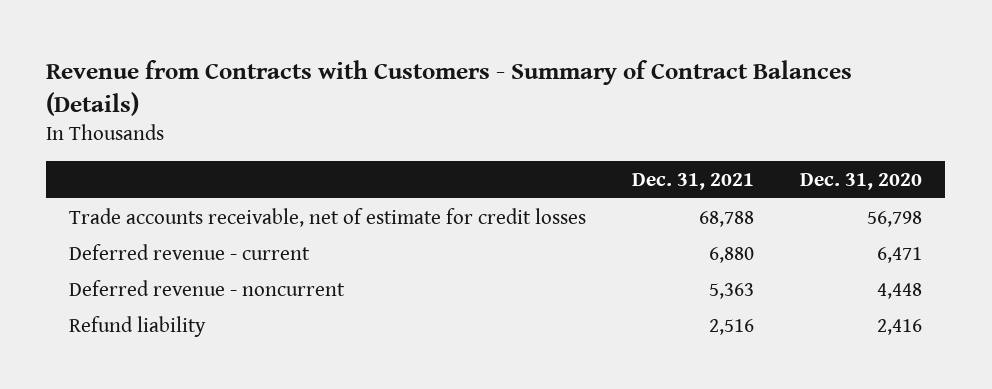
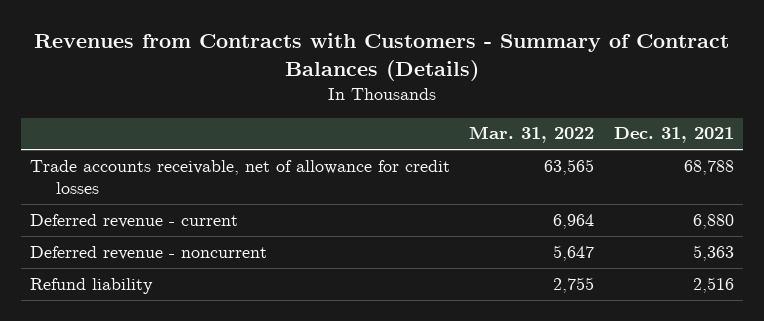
- Revenue from Contracts with Customers - Summary of Contract Balances (Details)
+ Revenues from Contracts with Customers - Summary of Contract Balances (Details)
- | Dec. 31, 2021 | Dec. 31, 2020
+ | Mar. 31, 2022 | Dec. 31, 2021
- Trade accounts receivable, net of estimate for credit losses | 68,788 | 56,798
+ Trade accounts receivable, net of allowance for credit losses | 63,565 | 68,788

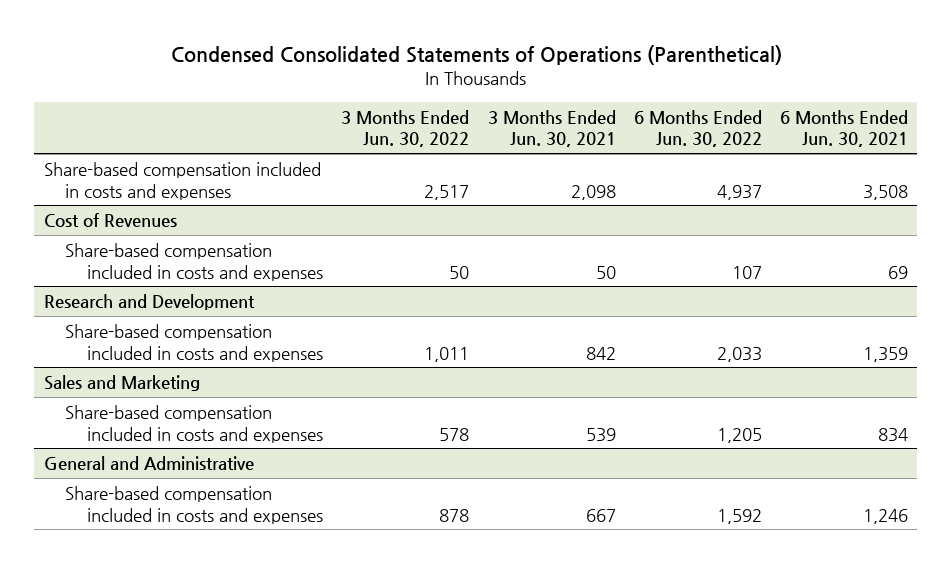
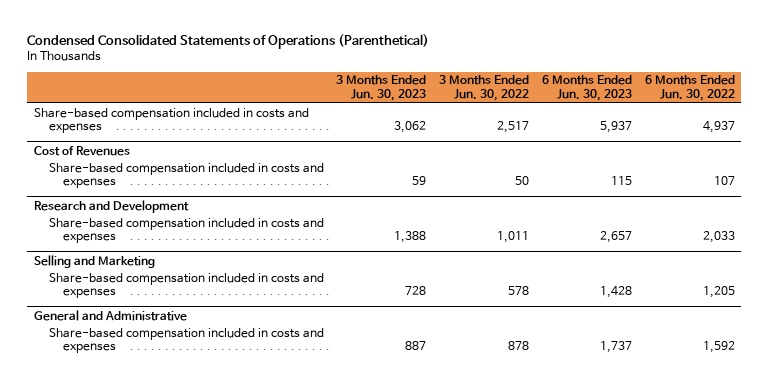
- | 3 Months Ended Jun. 30, 2022 | 3 Months Ended Jun. 30, 2021 | 6 Months Ended Jun. 30, 2022 | 6 Months Ended Jun. 30, 2021
+ | 3 Months Ended Jun. 30, 2023 | 3 Months Ended Jun. 30, 2022 | 6 Months Ended Jun. 30, 2023 | 6 Months Ended Jun. 30, 2022
- Sales and Marketing
+ Selling and Marketing

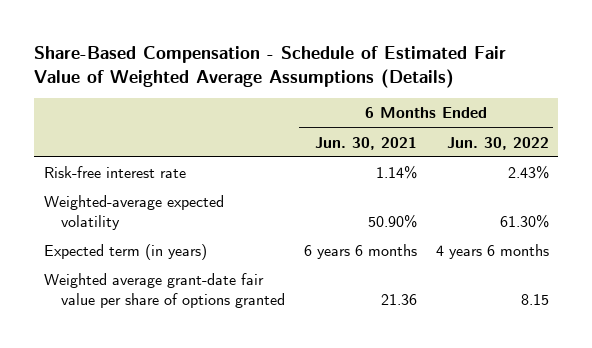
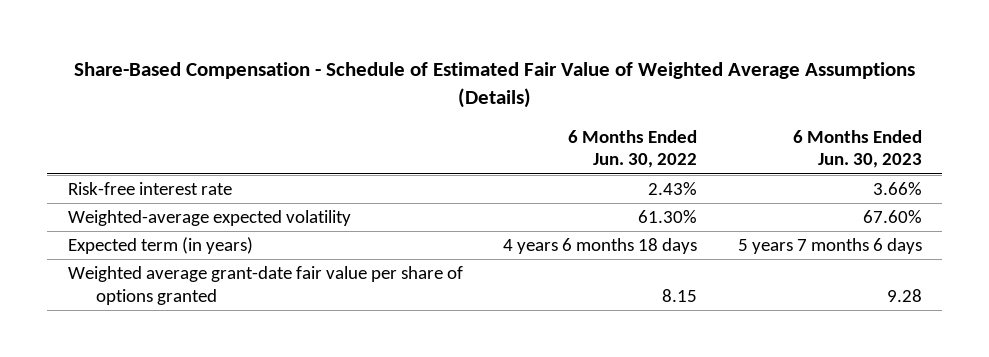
- | 6 Months Ended Jun. 30, 2021 | 6 Months Ended Jun. 30, 2022
+ | 6 Months Ended Jun. 30, 2022 | 6 Months Ended Jun. 30, 2023
- Expected term (in years) | 6 years 6 months | 4 years 6 months
+ Expected term (in years) | 4 years 6 months 18 days | 5 years 7 months 6 days

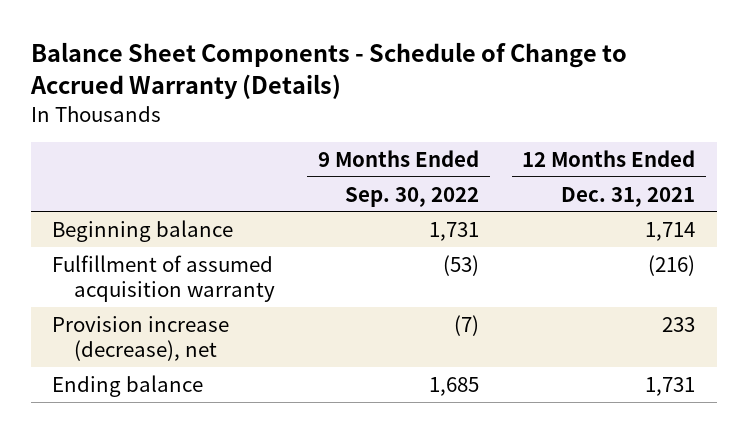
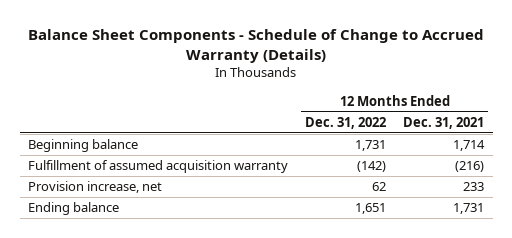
- | 9 Months Ended Sep. 30, 2022 | 12 Months Ended Dec. 31, 2021
+ | 12 Months Ended Dec. 31, 2022 | 12 Months Ended Dec. 31, 2021
- Provision increase (decrease), net | (7) | 233
+ Provision increase, net | 62 | 233

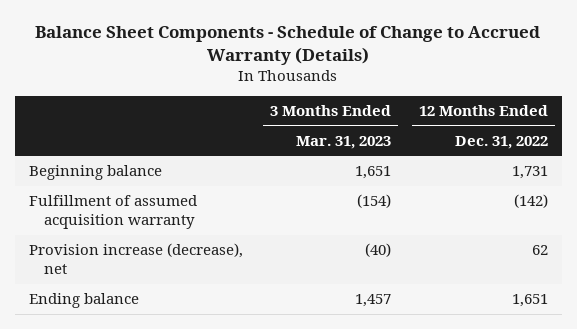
- | 12 Months Ended Dec. 31, 2022 | 12 Months Ended Dec. 31, 2021
+ | 3 Months Ended Mar. 31, 2023 | 12 Months Ended Dec. 31, 2022
- Provision increase, net | 62 | 233
+ Provision increase (decrease), net | (40) | 62

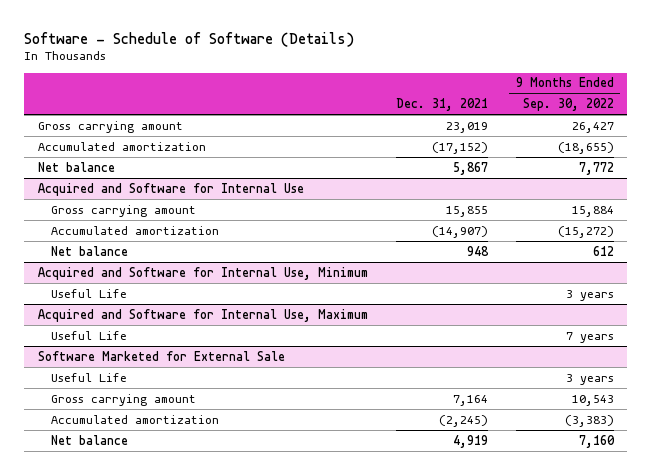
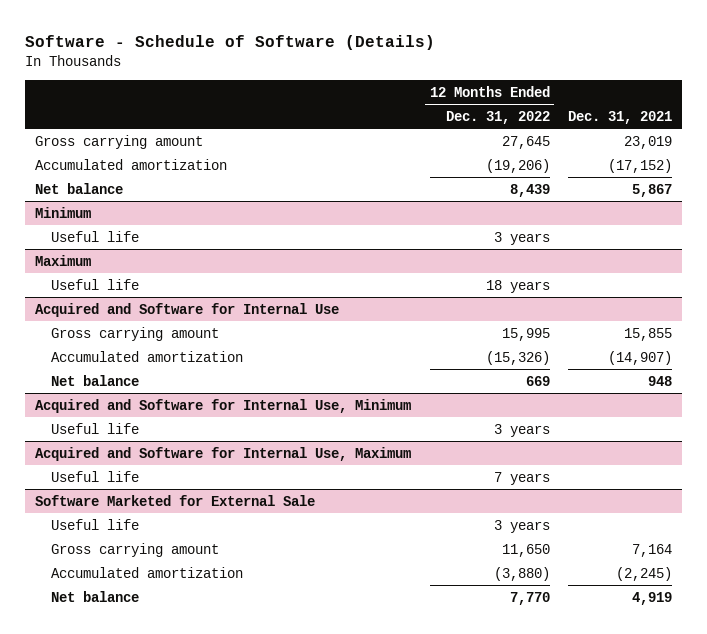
- | Dec. 31, 2021 | 9 Months Ended Sep. 30, 2022
+ | 12 Months Ended Dec. 31, 2022 | Dec. 31, 2021
+ Minimum
+ Useful life | 3 years |
+ Maximum
+ Useful life | 18 years |
@ Acquired and Software for Internal Use, Minimum
- Useful Life | | 3 years
+ Useful life | 3 years |
@ Acquired and Software for Internal Use, Maximum
- Useful Life | | 7 years
+ Useful life | 7 years |
@ Software Marketed for External Sale
- Useful Life | | 3 years
+ Useful life | 3 years |

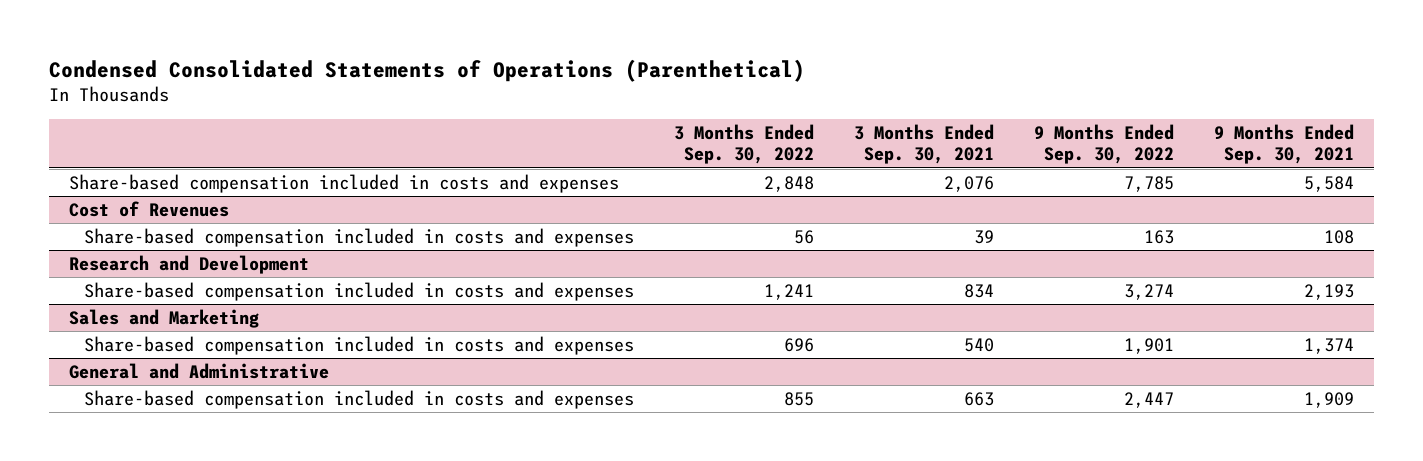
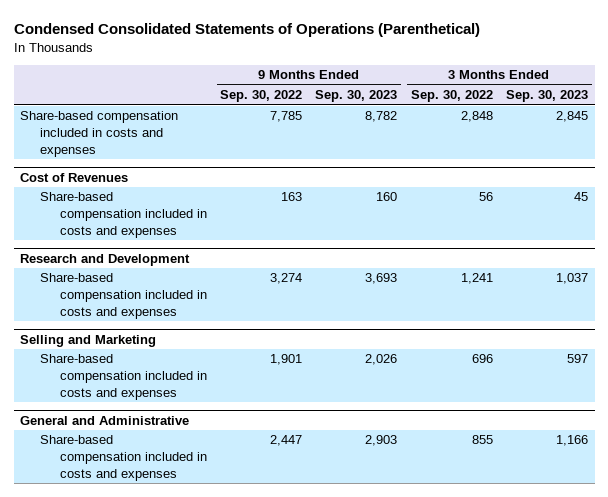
- | 3 Months Ended Sep. 30, 2022 | 3 Months Ended Sep. 30, 2021 | 9 Months Ended Sep. 30, 2022 | 9 Months Ended Sep. 30, 2021
+ | 9 Months Ended Sep. 30, 2022 | 9 Months Ended Sep. 30, 2023 | 3 Months Ended Sep. 30, 2022 | 3 Months Ended Sep. 30, 2023
- Sales and Marketing
+ Selling and Marketing

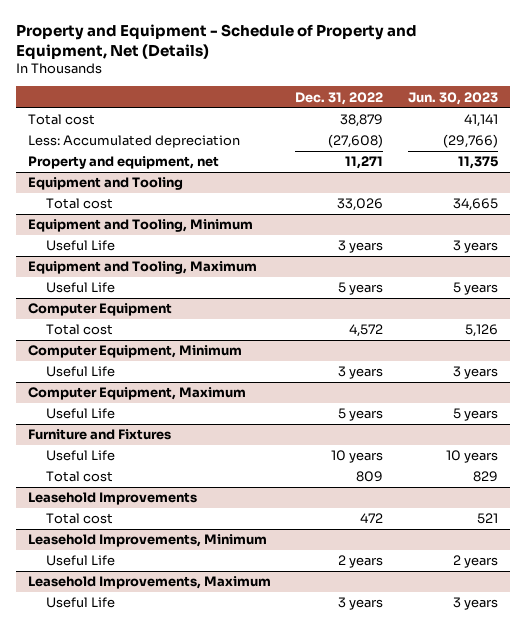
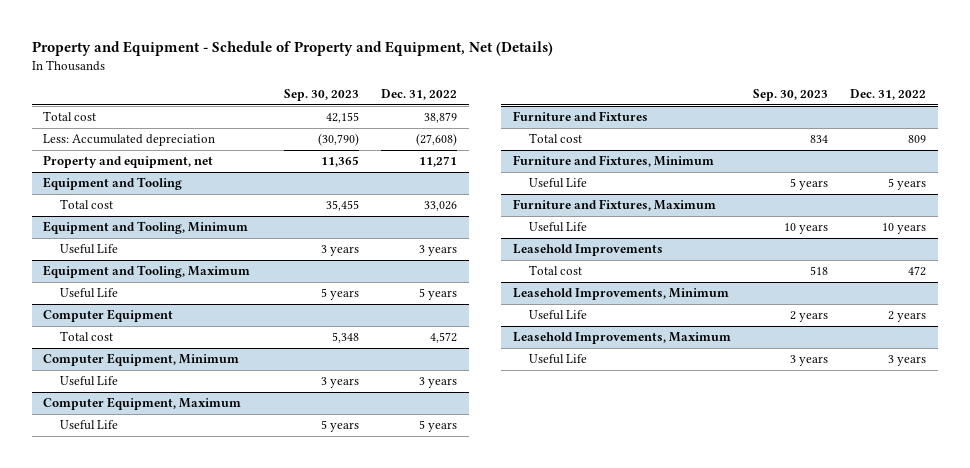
- | Dec. 31, 2022 | Jun. 30, 2023
+ | Sep. 30, 2023 | Dec. 31, 2022
@ Furniture and Fixtures
- Useful Life | 10 years | 10 years
+ Furniture and Fixtures, Minimum
+ Useful Life | 5 years | 5 years
+ Furniture and Fixtures, Maximum
+ Useful Life | 10 years | 10 years

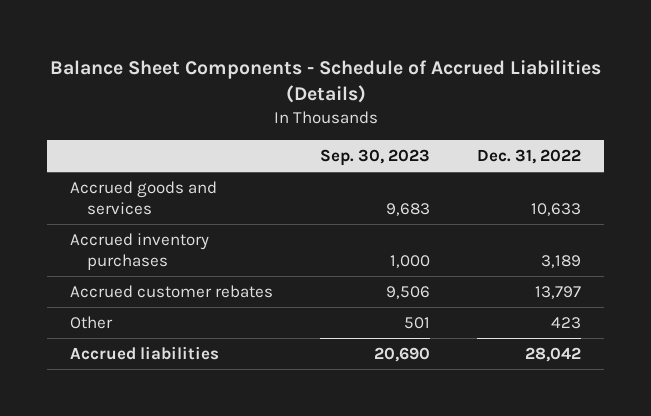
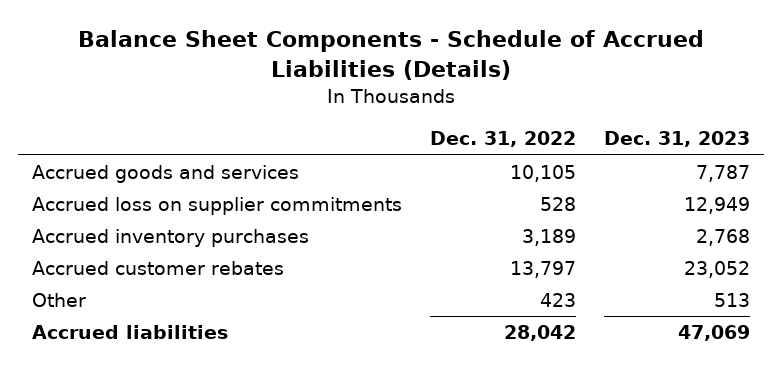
- | Sep. 30, 2023 | Dec. 31, 2022
+ | Dec. 31, 2022 | Dec. 31, 2023
- Accrued goods and services | 9,683 | 10,633
+ Accrued goods and services | 10,105 | 7,787
+ Accrued loss on supplier commitments | 528 | 12,949

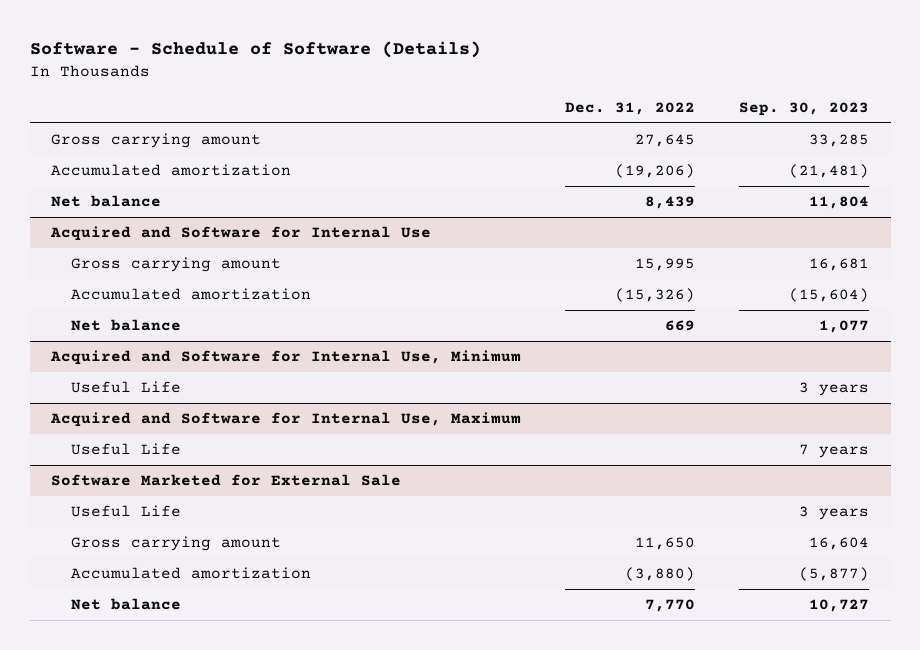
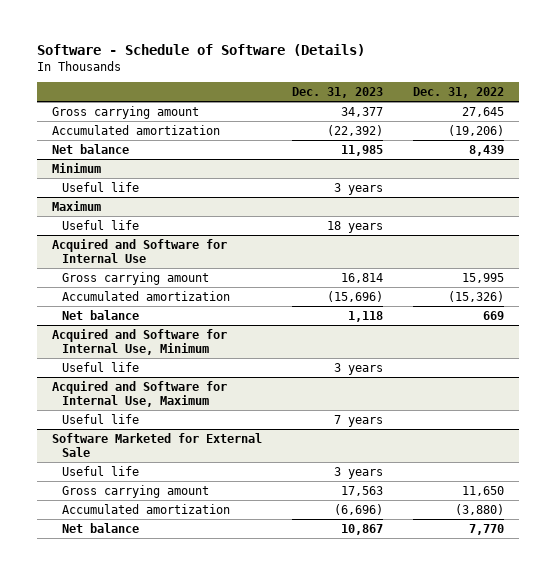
- | Dec. 31, 2022 | Sep. 30, 2023
+ | Dec. 31, 2023 | Dec. 31, 2022
+ Minimum
+ Useful life | 3 years |
+ Maximum
+ Useful life | 18 years |
@ Acquired and Software for Internal Use, Minimum
- Useful Life | | 3 years
+ Useful life | 3 years |
@ Acquired and Software for Internal Use, Maximum
- Useful Life | | 7 years
+ Useful life | 7 years |
@ Software Marketed for External Sale
- Useful Life | | 3 years
+ Useful life | 3 years |

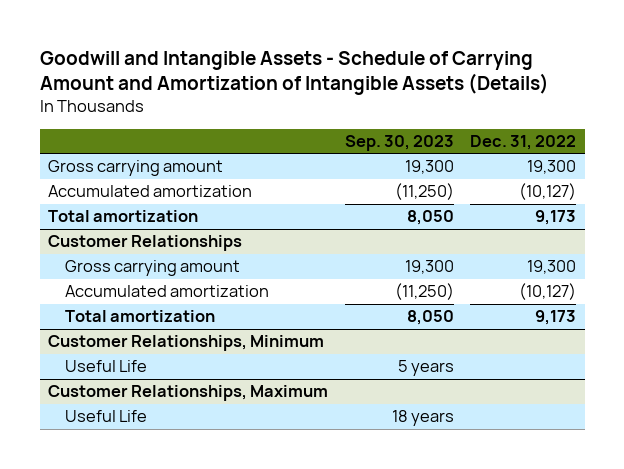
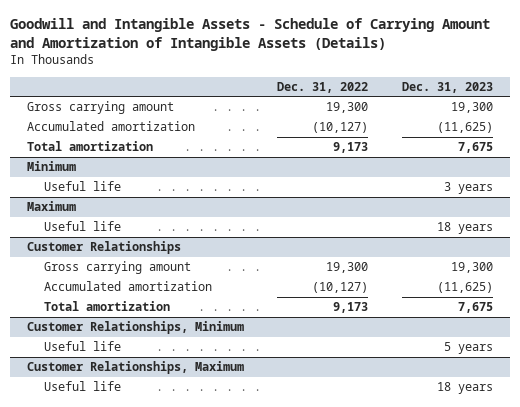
- | Sep. 30, 2023 | Dec. 31, 2022
+ | Dec. 31, 2022 | Dec. 31, 2023
+ Minimum
+ Useful life | | 3 years
+ Maximum
+ Useful life | | 18 years
@ Customer Relationships, Minimum
- Useful Life | 5 years |
+ Useful life | | 5 years
@ Customer Relationships, Maximum
- Useful Life | 18 years |
+ Useful life | | 18 years

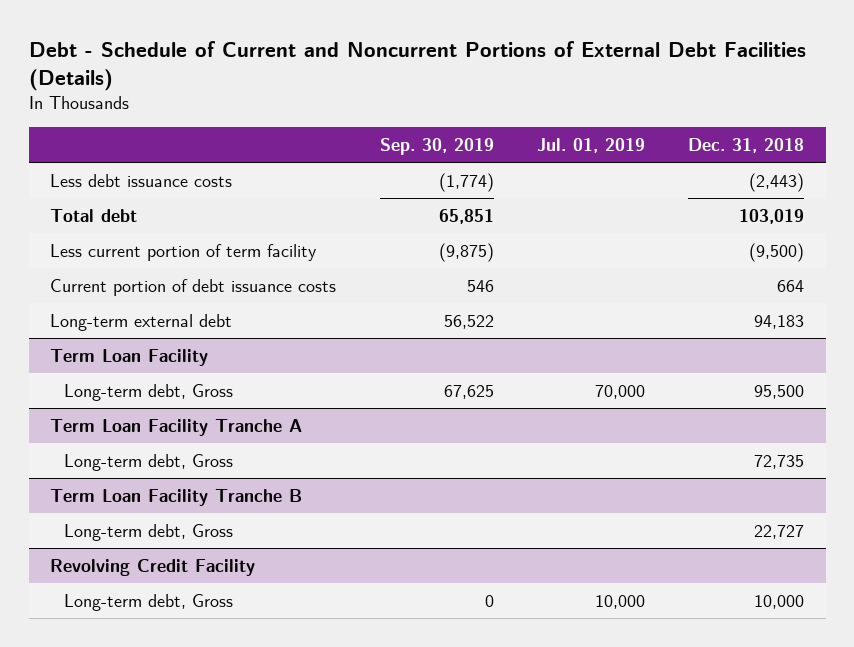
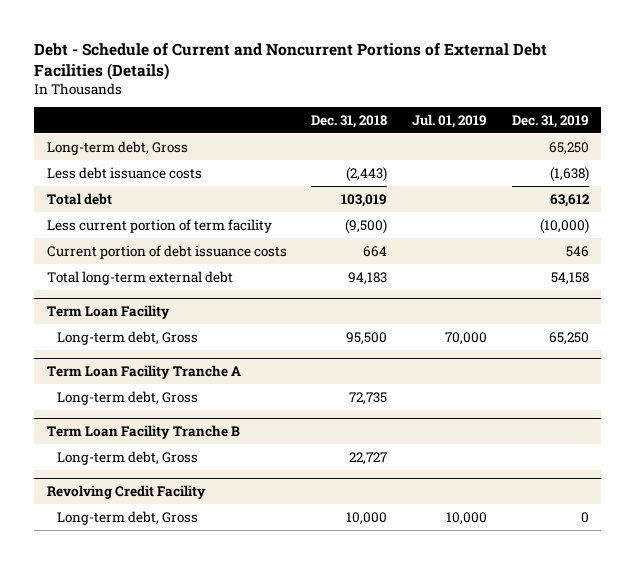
- | Sep. 30, 2019 | Jul. 01, 2019 | Dec. 31, 2018
+ | Dec. 31, 2018 | Jul. 01, 2019 | Dec. 31, 2019
+ Long-term debt, Gross | | | 65,250
- Long-term external debt | 56,522 | | 94,183
+ Total long-term external debt | 94,183 | | 54,158

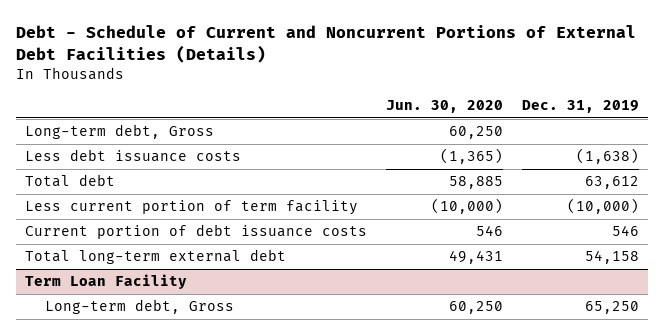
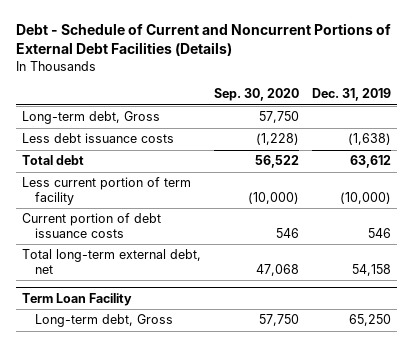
- | Jun. 30, 2020 | Dec. 31, 2019
+ | Sep. 30, 2020 | Dec. 31, 2019
- Total long-term external debt | 49,431 | 54,158
+ Total long-term external debt, net | 47,068 | 54,158

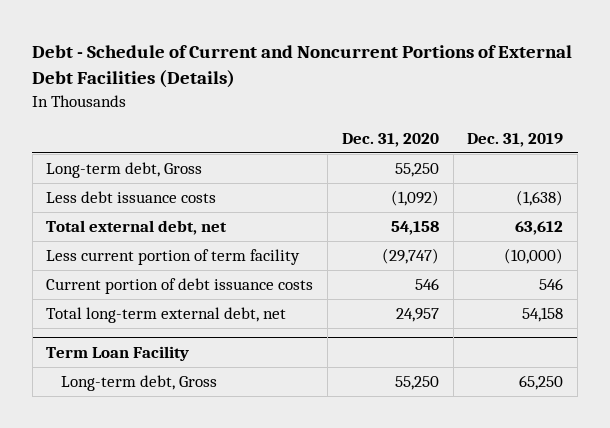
- | Sep. 30, 2020 | Dec. 31, 2019
+ | Dec. 31, 2020 | Dec. 31, 2019
- Total debt | 56,522 | 63,612
+ Total external debt, net | 54,158 | 63,612

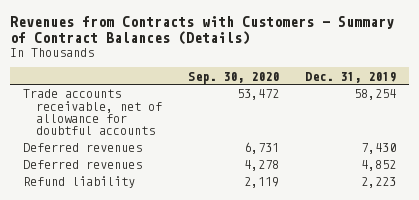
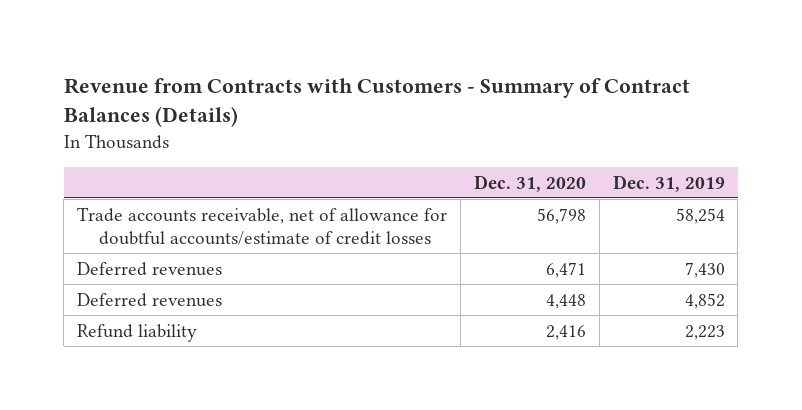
- Revenues from Contracts with Customers - Summary of Contract Balances (Details)
+ Revenue from Contracts with Customers - Summary of Contract Balances (Details)
- | Sep. 30, 2020 | Dec. 31, 2019
+ | Dec. 31, 2020 | Dec. 31, 2019
- Trade accounts receivable, net of allowance for doubtful accounts | 53,472 | 58,254
+ Trade accounts receivable, net of allowance for doubtful accounts/estimate of credit losses | 56,798 | 58,254

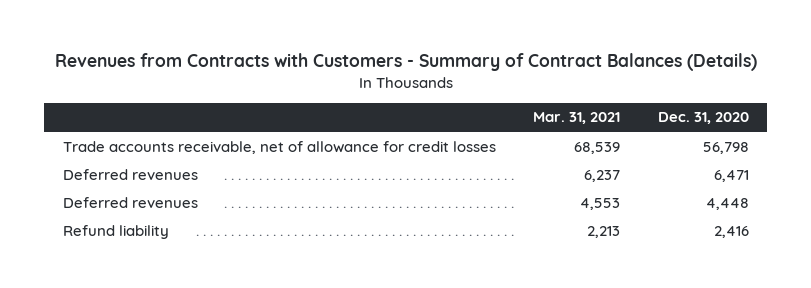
- Revenue from Contracts with Customers - Summary of Contract Balances (Details)
+ Revenues from Contracts with Customers - Summary of Contract Balances (Details)
- | Dec. 31, 2020 | Dec. 31, 2019
+ | Mar. 31, 2021 | Dec. 31, 2020
- Trade accounts receivable, net of allowance for doubtful accounts/estimate of credit losses | 56,798 | 58,254
+ Trade accounts receivable, net of allowance for credit losses | 68,539 | 56,798

